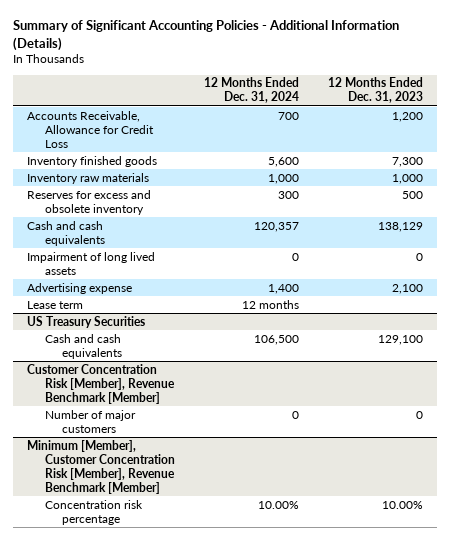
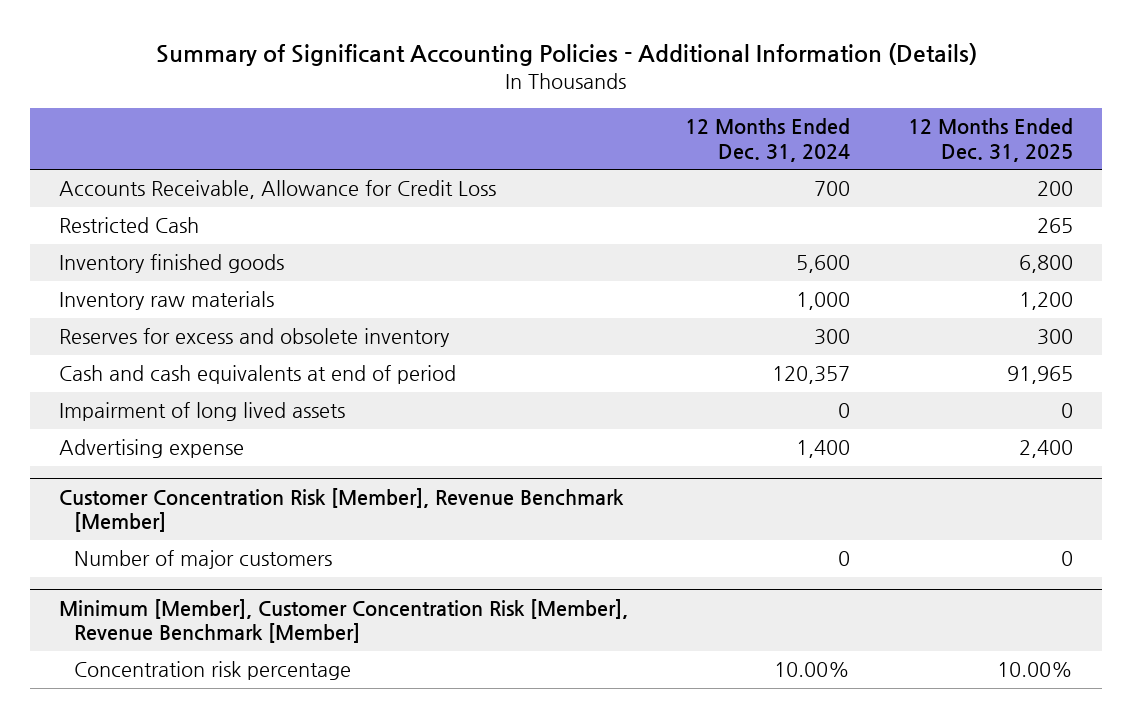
- | 12 Months Ended Dec. 31, 2024 | 12 Months Ended Dec. 31, 2023
+ | 12 Months Ended Dec. 31, 2024 | 12 Months Ended Dec. 31, 2025
+ Restricted Cash | | 265
- Cash and cash equivalents | 120,357 | 138,129
+ Cash and cash equivalents at end of period | 120,357 | 91,965
- Lease term | 12 months |
- US Treasury Securities
- Cash and cash equivalents | 106,500 | 129,100

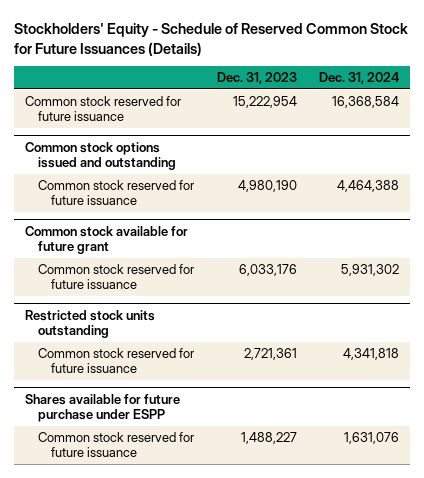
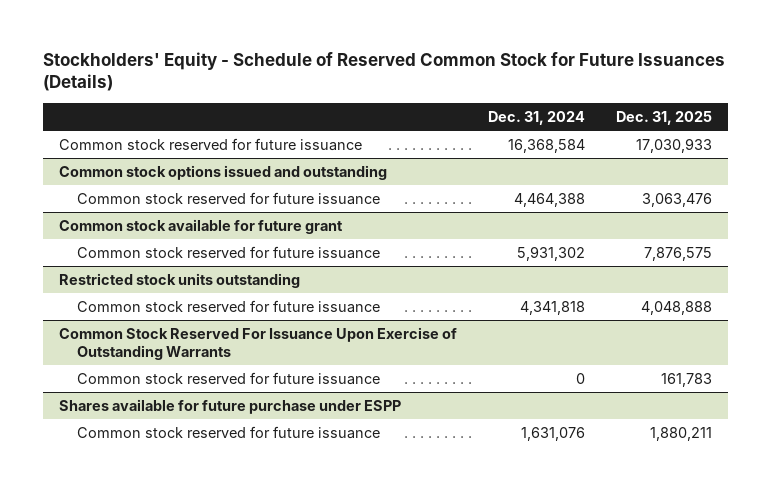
- | Dec. 31, 2023 | Dec. 31, 2024
+ | Dec. 31, 2024 | Dec. 31, 2025
+ Common Stock Reserved For Issuance Upon Exercise of Outstanding Warrants
+ Common stock reserved for future issuance | 0 | 161,783

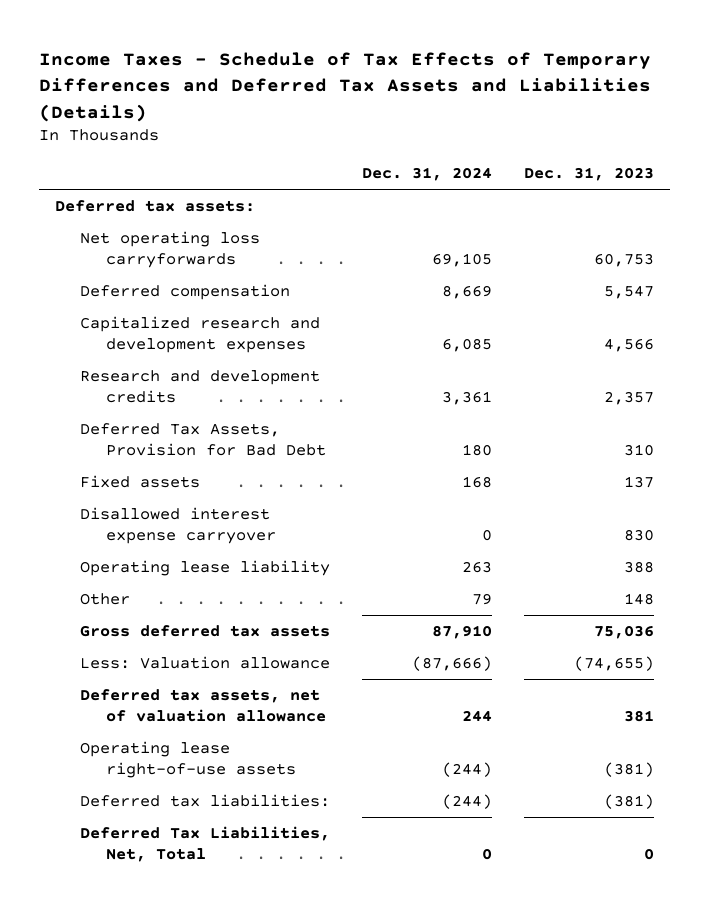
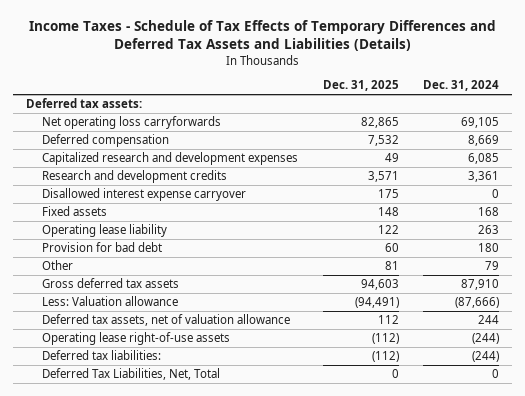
- | Dec. 31, 2024 | Dec. 31, 2023
+ | Dec. 31, 2025 | Dec. 31, 2024
- Deferred Tax Assets, Provision for Bad Debt | 180 | 310
moved down: Fixed assets | 148 | 168
+ Provision for bad debt | 60 | 180

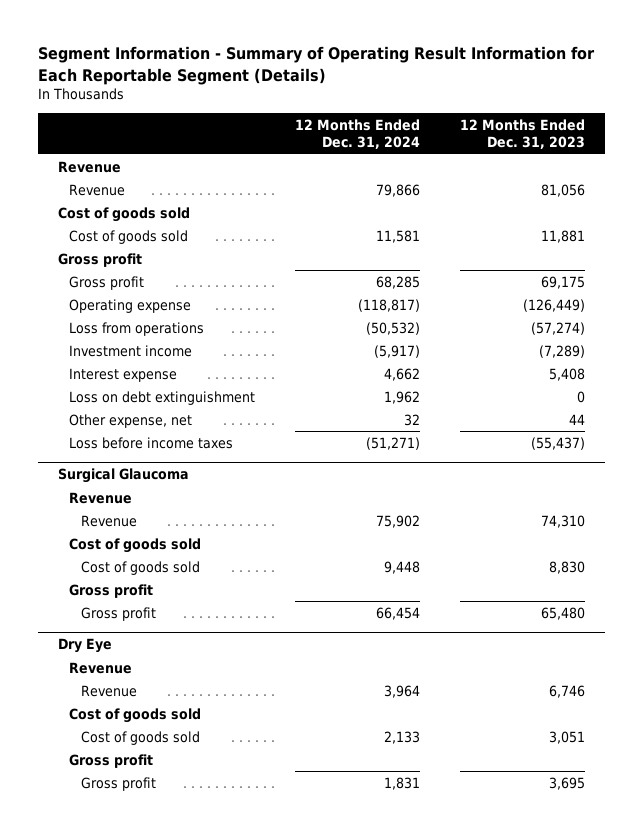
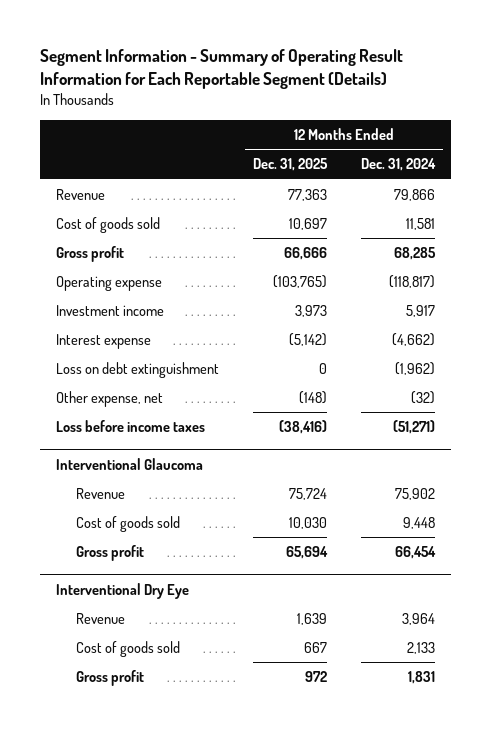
- | 12 Months Ended Dec. 31, 2024 | 12 Months Ended Dec. 31, 2023
+ | 12 Months Ended Dec. 31, 2025 | 12 Months Ended Dec. 31, 2024
- Revenue
- Cost of goods sold
- Gross profit
- Loss from operations | (50,532) | (57,274)
- Investment income | (5,917) | (7,289)
- Interest expense | 4,662 | 5,408
- Loss on debt extinguishment | 1,962 | 0
- Other expense, net | 32 | 44
+ Investment income | 3,973 | 5,917
+ Interest expense | (5,142) | (4,662)
+ Loss on debt extinguishment | 0 | (1,962)
+ Other expense, net | (148) | (32)
- Surgical Glaucoma
- Revenue
+ Interventional Glaucoma
- Cost of goods sold
- Gross profit
- Dry Eye
- Revenue
+ Interventional Dry Eye
- Cost of goods sold
- Gross profit

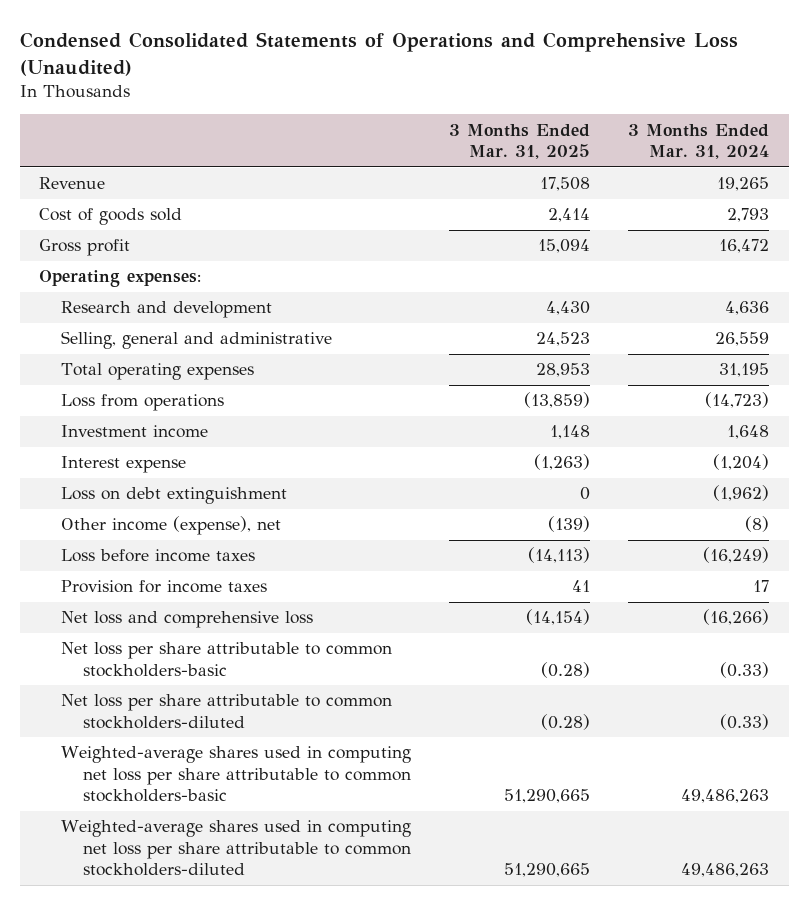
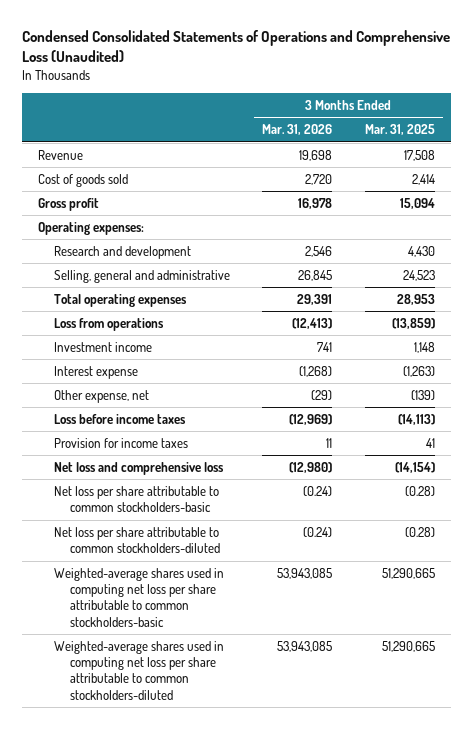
- | 3 Months Ended Mar. 31, 2025 | 3 Months Ended Mar. 31, 2024
+ | 3 Months Ended Mar. 31, 2026 | 3 Months Ended Mar. 31, 2025
- Loss on debt extinguishment | 0 | (1,962)
- Other income (expense), net | (139) | (8)
+ Other expense, net | (29) | (139)

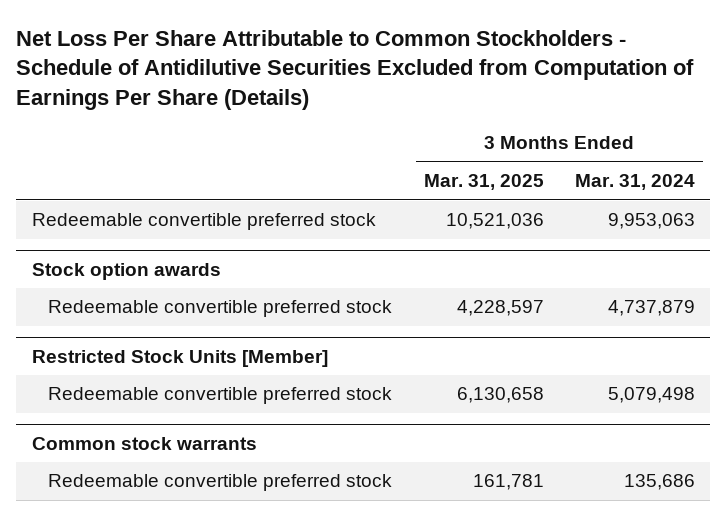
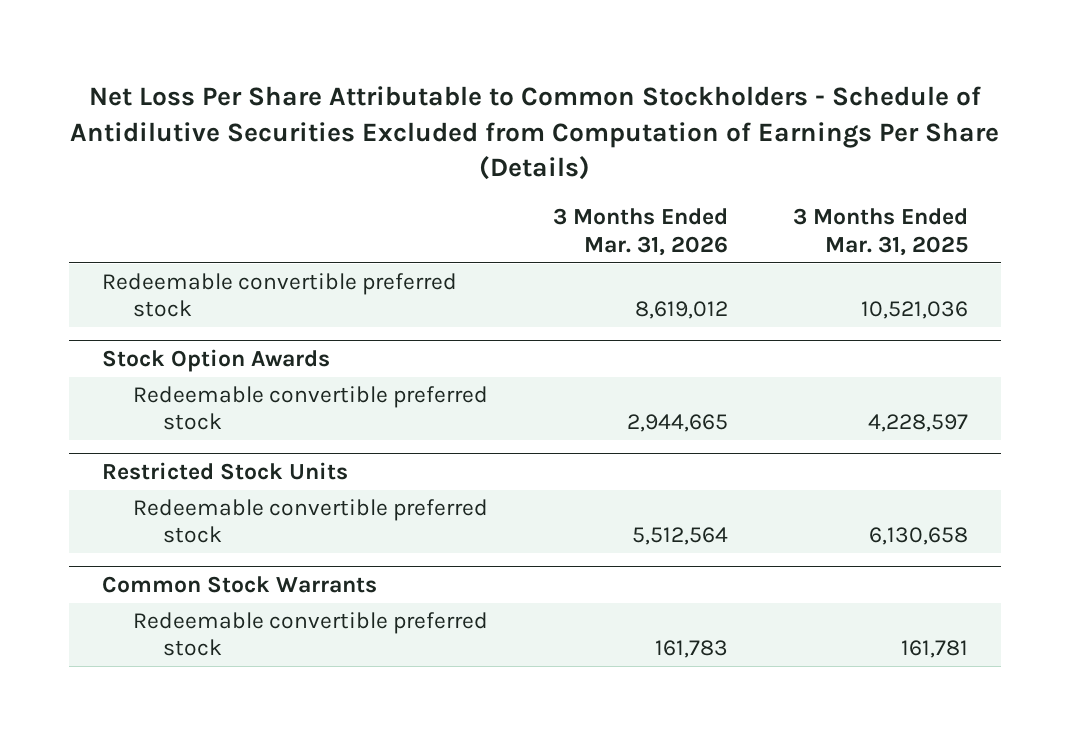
- | 3 Months Ended Mar. 31, 2025 | 3 Months Ended Mar. 31, 2024
+ | 3 Months Ended Mar. 31, 2026 | 3 Months Ended Mar. 31, 2025
- Stock option awards
+ Stock Option Awards
- Restricted Stock Units [Member]
+ Restricted Stock Units
- Common stock warrants
+ Common Stock Warrants

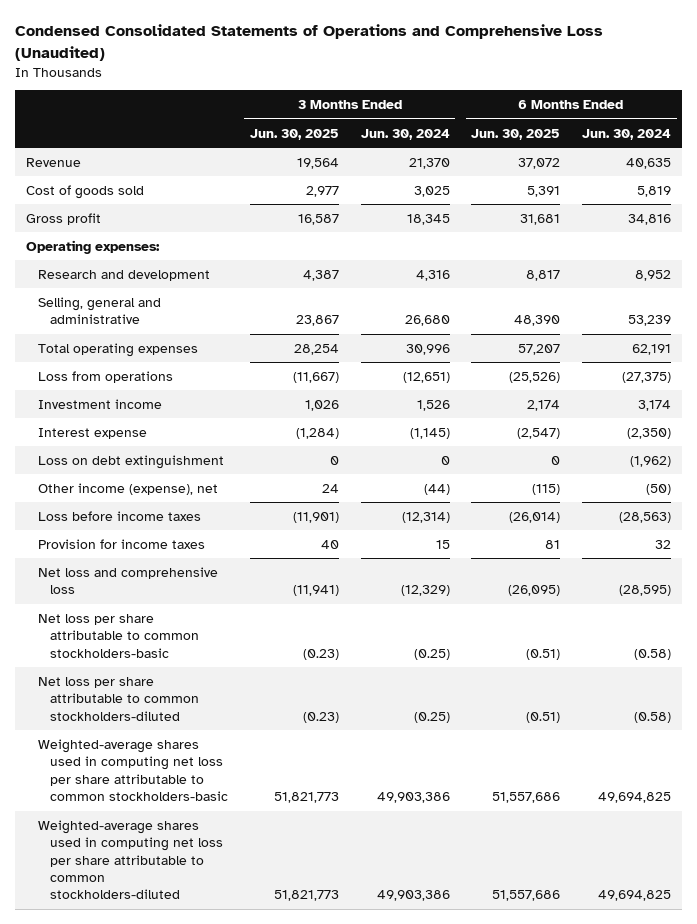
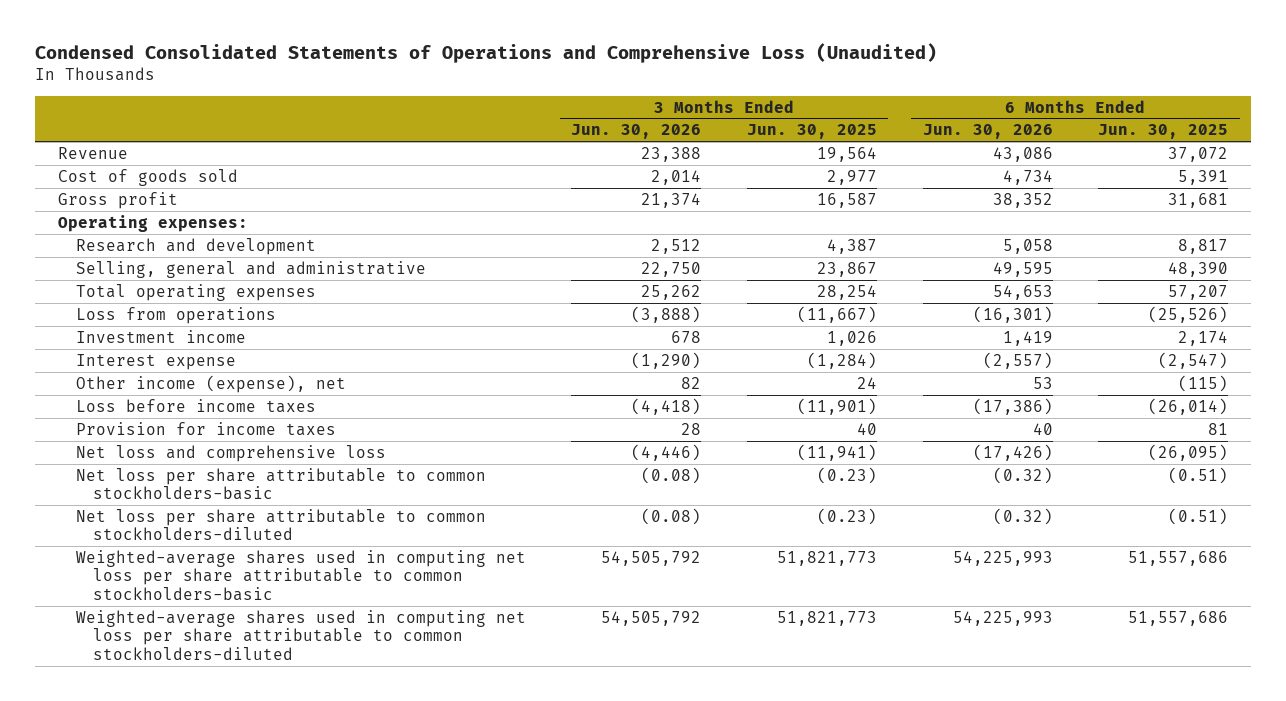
- | 3 Months Ended Jun. 30, 2025 | 3 Months Ended Jun. 30, 2024 | 6 Months Ended Jun. 30, 2025 | 6 Months Ended Jun. 30, 2024
+ | 3 Months Ended Jun. 30, 2026 | 3 Months Ended Jun. 30, 2025 | 6 Months Ended Jun. 30, 2026 | 6 Months Ended Jun. 30, 2025
- Loss on debt extinguishment | 0 | 0 | 0 | (1,962)

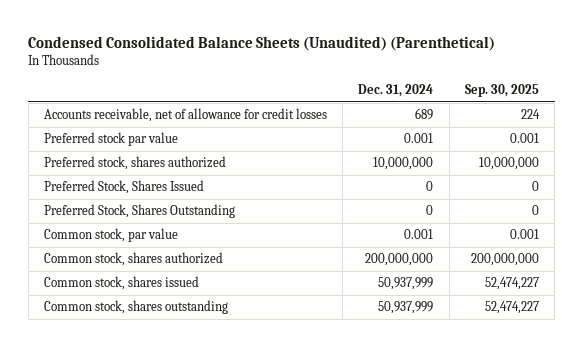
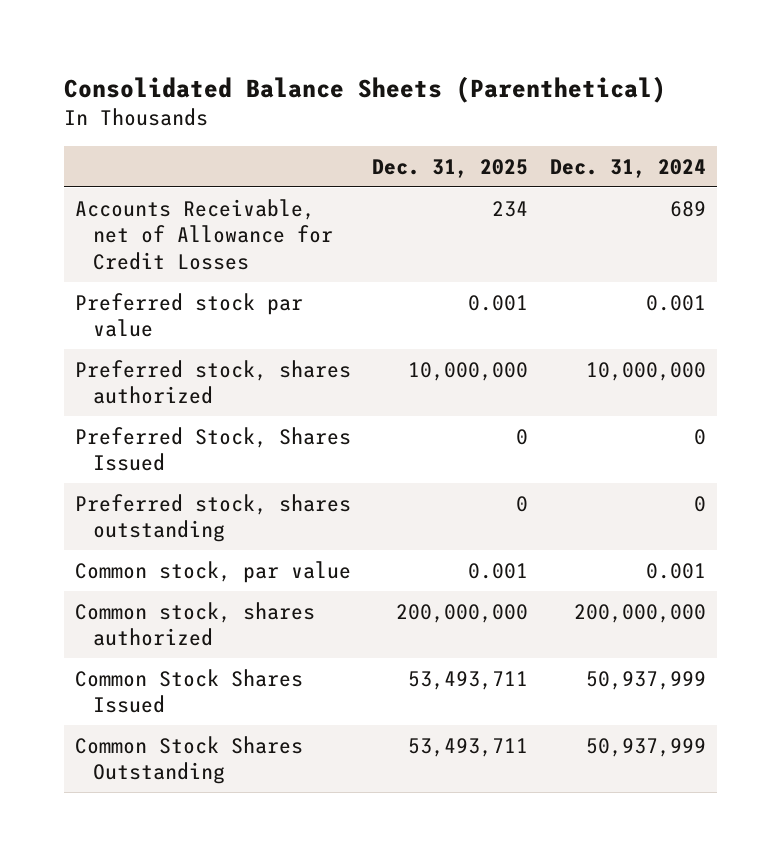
- Condensed Consolidated Balance Sheets (Unaudited) (Parenthetical)
+ Consolidated Balance Sheets (Parenthetical)
- | Dec. 31, 2024 | Sep. 30, 2025
+ | Dec. 31, 2025 | Dec. 31, 2024
- Accounts receivable, net of allowance for credit losses | 689 | 224
+ Accounts Receivable, net of Allowance for Credit Losses | 234 | 689
- Preferred Stock, Shares Outstanding | 0 | 0
+ Preferred stock, shares outstanding | 0 | 0
- Common stock, shares issued | 50,937,999 | 52,474,227
- Common stock, shares outstanding | 50,937,999 | 52,474,227
+ Common Stock Shares Issued | 53,493,711 | 50,937,999
+ Common Stock Shares Outstanding | 53,493,711 | 50,937,999

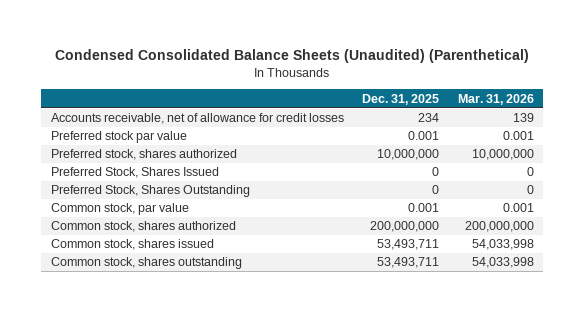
- Consolidated Balance Sheets (Parenthetical)
+ Condensed Consolidated Balance Sheets (Unaudited) (Parenthetical)
- | Dec. 31, 2025 | Dec. 31, 2024
+ | Dec. 31, 2025 | Mar. 31, 2026
- Accounts Receivable, net of Allowance for Credit Losses | 234 | 689
+ Accounts receivable, net of allowance for credit losses | 234 | 139
- Preferred stock, shares outstanding | 0 | 0
+ Preferred Stock, Shares Outstanding | 0 | 0
- Common Stock Shares Issued | 53,493,711 | 50,937,999
- Common Stock Shares Outstanding | 53,493,711 | 50,937,999
+ Common stock, shares issued | 53,493,711 | 54,033,998
+ Common stock, shares outstanding | 53,493,711 | 54,033,998

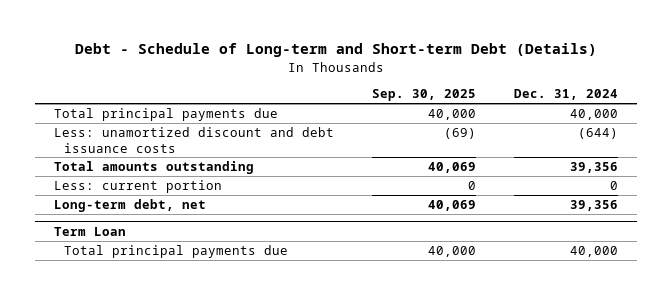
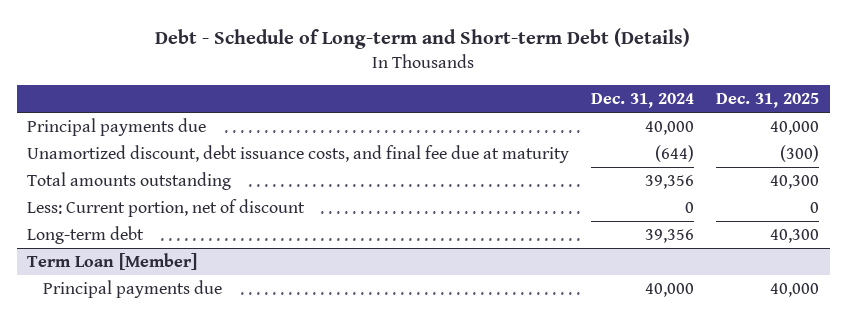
- | Sep. 30, 2025 | Dec. 31, 2024
+ | Dec. 31, 2024 | Dec. 31, 2025
- Total principal payments due | 40,000 | 40,000
- Less: unamortized discount and debt issuance costs | (69) | (644)
+ Principal payments due | 40,000 | 40,000
+ Unamortized discount, debt issuance costs, and final fee due at maturity | (644) | (300)
- Less: current portion | 0 | 0
- Long-term debt, net | 40,069 | 39,356
- Term Loan
- Total principal payments due | 40,000 | 40,000
+ Less: Current portion, net of discount | 0 | 0
+ Long-term debt | 39,356 | 40,300
+ Term Loan [Member]
+ Principal payments due | 40,000 | 40,000

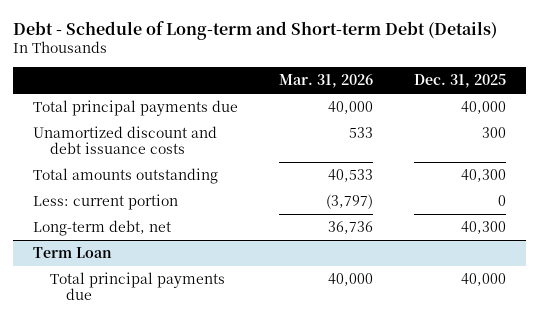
- | Dec. 31, 2024 | Dec. 31, 2025
+ | Mar. 31, 2026 | Dec. 31, 2025
- Principal payments due | 40,000 | 40,000
- Unamortized discount, debt issuance costs, and final fee due at maturity | (644) | (300)
+ Total principal payments due | 40,000 | 40,000
+ Unamortized discount and debt issuance costs | 533 | 300
- Less: Current portion, net of discount | 0 | 0
- Long-term debt | 39,356 | 40,300
- Term Loan [Member]
- Principal payments due | 40,000 | 40,000
+ Less: current portion | (3,797) | 0
+ Long-term debt, net | 36,736 | 40,300
+ Term Loan
+ Total principal payments due | 40,000 | 40,000

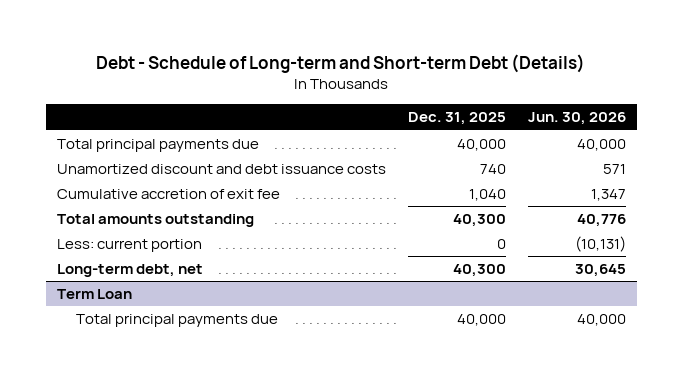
- | Mar. 31, 2026 | Dec. 31, 2025
+ | Dec. 31, 2025 | Jun. 30, 2026
- Unamortized discount and debt issuance costs | 533 | 300
+ Unamortized discount and debt issuance costs | 740 | 571
+ Cumulative accretion of exit fee | 1,040 | 1,347

